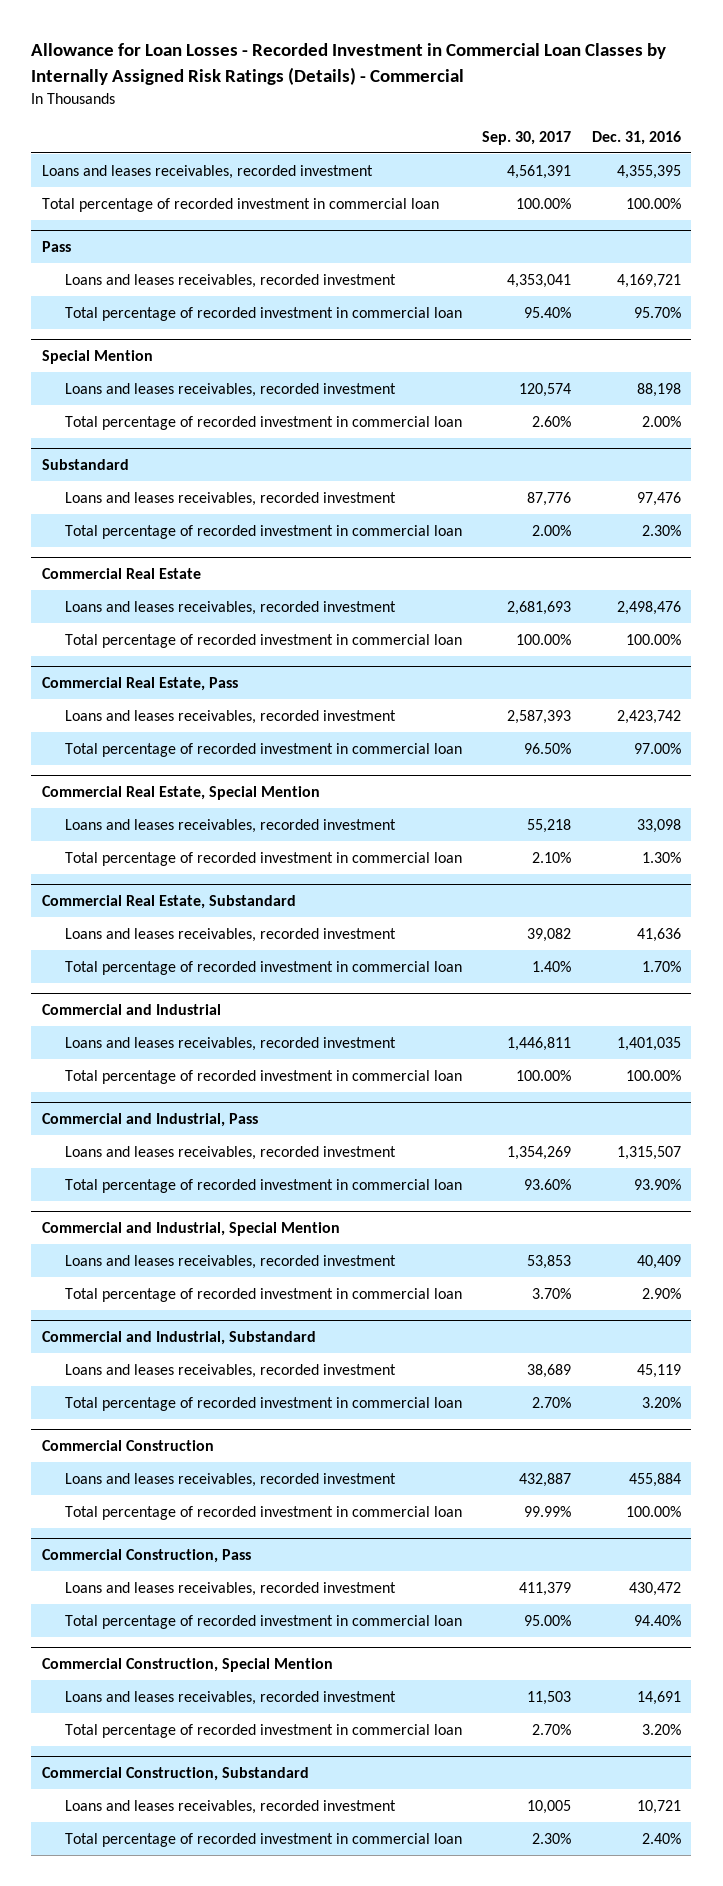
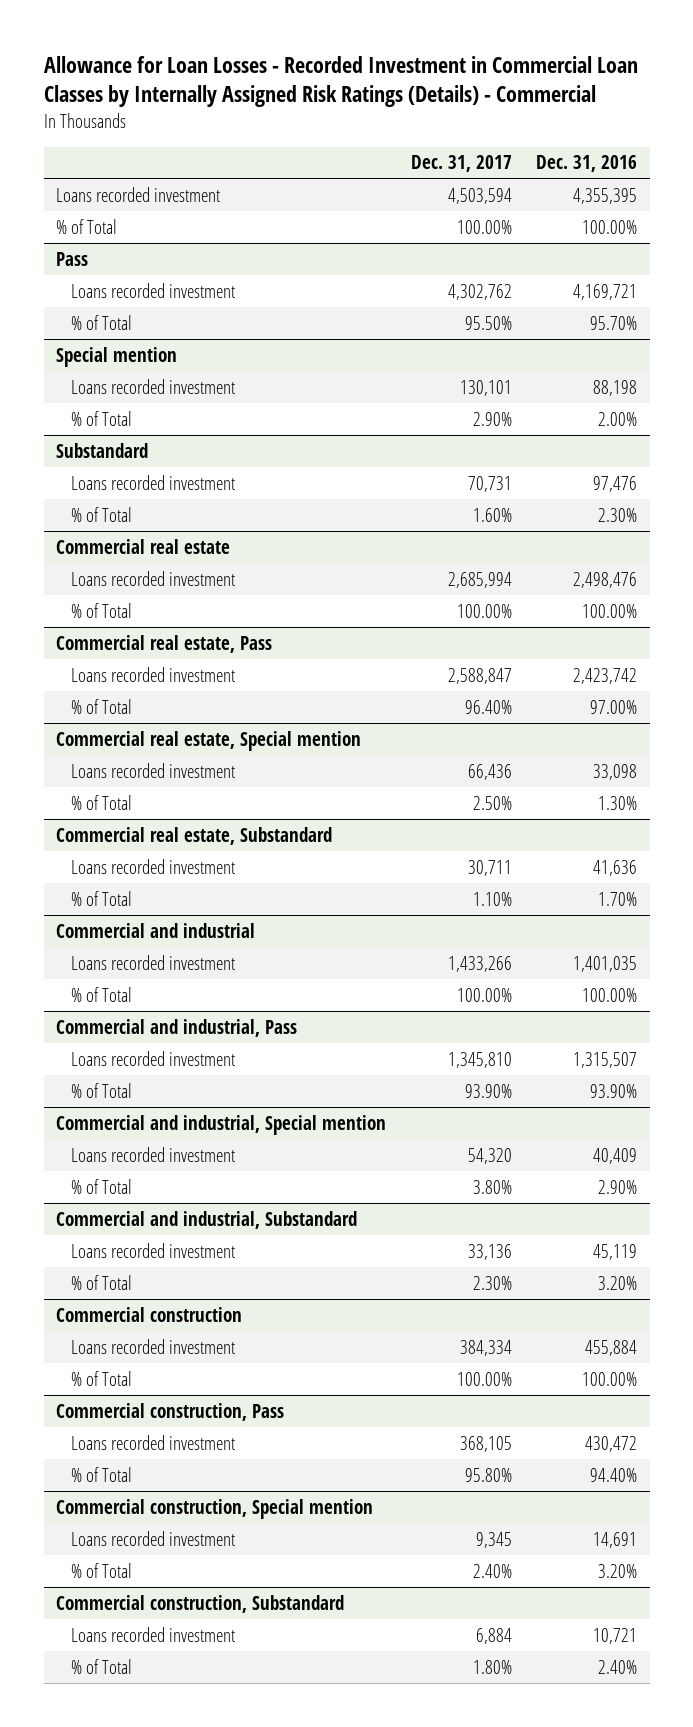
- | Sep. 30, 2017 | Dec. 31, 2016
+ | Dec. 31, 2017 | Dec. 31, 2016
- Loans and leases receivables, recorded investment | 4,561,391 | 4,355,395
- Total percentage of recorded investment in commercial loan | 100.00% | 100.00%
+ Loans recorded investment | 4,503,594 | 4,355,395
+ % of Total | 100.00% | 100.00%
@ Pass
- Loans and leases receivables, recorded investment | 4,353,041 | 4,169,721
- Total percentage of recorded investment in commercial loan | 95.40% | 95.70%
- Special Mention
- Loans and leases receivables, recorded investment | 120,574 | 88,198
- Total percentage of recorded investment in commercial loan | 2.60% | 2.00%
@ Pass
+ Loans recorded investment | 4,302,762 | 4,169,721
+ % of Total | 95.50% | 95.70%
+ Special mention
+ Loans recorded investment | 130,101 | 88,198
+ % of Total | 2.90% | 2.00%
@ Substandard
- Loans and leases receivables, recorded investment | 87,776 | 97,476
- Total percentage of recorded investment in commercial loan | 2.00% | 2.30%
- Commercial Real Estate
- Loans and leases receivables, recorded investment | 2,681,693 | 2,498,476
- Total percentage of recorded investment in commercial loan | 100.00% | 100.00%
- Commercial Real Estate, Pass
- Loans and leases receivables, recorded investment | 2,587,393 | 2,423,742
- Total percentage of recorded investment in commercial loan | 96.50% | 97.00%
- Commercial Real Estate, Special Mention
- Loans and leases receivables, recorded investment | 55,218 | 33,098
- Total percentage of recorded investment in commercial loan | 2.10% | 1.30%
- Commercial Real Estate, Substandard
- Loans and leases receivables, recorded investment | 39,082 | 41,636
- Total percentage of recorded investment in commercial loan | 1.40% | 1.70%
- Commercial and Industrial
- Loans and leases receivables, recorded investment | 1,446,811 | 1,401,035
- Total percentage of recorded investment in commercial loan | 100.00% | 100.00%
- Commercial and Industrial, Pass
- Loans and leases receivables, recorded investment | 1,354,269 | 1,315,507
- Total percentage of recorded investment in commercial loan | 93.60% | 93.90%
- Commercial and Industrial, Special Mention
- Loans and leases receivables, recorded investment | 53,853 | 40,409
- Total percentage of recorded investment in commercial loan | 3.70% | 2.90%
- Commercial and Industrial, Substandard
- Loans and leases receivables, recorded investment | 38,689 | 45,119
- Total percentage of recorded investment in commercial loan | 2.70% | 3.20%
- Commercial Construction
- Loans and leases receivables, recorded investment | 432,887 | 455,884
- Total percentage of recorded investment in commercial loan | 99.99% | 100.00%
- Commercial Construction, Pass
- Loans and leases receivables, recorded investment | 411,379 | 430,472
- Total percentage of recorded investment in commercial loan | 95.00% | 94.40%
- Commercial Construction, Special Mention
- Loans and leases receivables, recorded investment | 11,503 | 14,691
- Total percentage of recorded investment in commercial loan | 2.70% | 3.20%
- Commercial Construction, Substandard
- Loans and leases receivables, recorded investment | 10,005 | 10,721
- Total percentage of recorded investment in commercial loan | 2.30% | 2.40%
@ Substandard
+ Loans recorded investment | 70,731 | 97,476
+ % of Total | 1.60% | 2.30%
+ Commercial real estate
+ Loans recorded investment | 2,685,994 | 2,498,476
+ % of Total | 100.00% | 100.00%
+ Commercial real estate, Pass
+ Loans recorded investment | 2,588,847 | 2,423,742
+ % of Total | 96.40% | 97.00%
+ Commercial real estate, Special mention
+ Loans recorded investment | 66,436 | 33,098
+ % of Total | 2.50% | 1.30%
+ Commercial real estate, Substandard
+ Loans recorded investment | 30,711 | 41,636
+ % of Total | 1.10% | 1.70%
+ Commercial and industrial
+ Loans recorded investment | 1,433,266 | 1,401,035
+ % of Total | 100.00% | 100.00%
+ Commercial and industrial, Pass
+ Loans recorded investment | 1,345,810 | 1,315,507
+ % of Total | 93.90% | 93.90%
+ Commercial and industrial, Special mention
+ Loans recorded investment | 54,320 | 40,409
+ % of Total | 3.80% | 2.90%
+ Commercial and industrial, Substandard
+ Loans recorded investment | 33,136 | 45,119
+ % of Total | 2.30% | 3.20%
+ Commercial construction
+ Loans recorded investment | 384,334 | 455,884
+ % of Total | 100.00% | 100.00%
+ Commercial construction, Pass
+ Loans recorded investment | 368,105 | 430,472
+ % of Total | 95.80% | 94.40%
+ Commercial construction, Special mention
+ Loans recorded investment | 9,345 | 14,691
+ % of Total | 2.40% | 3.20%
+ Commercial construction, Substandard
+ Loans recorded investment | 6,884 | 10,721
+ % of Total | 1.80% | 2.40%

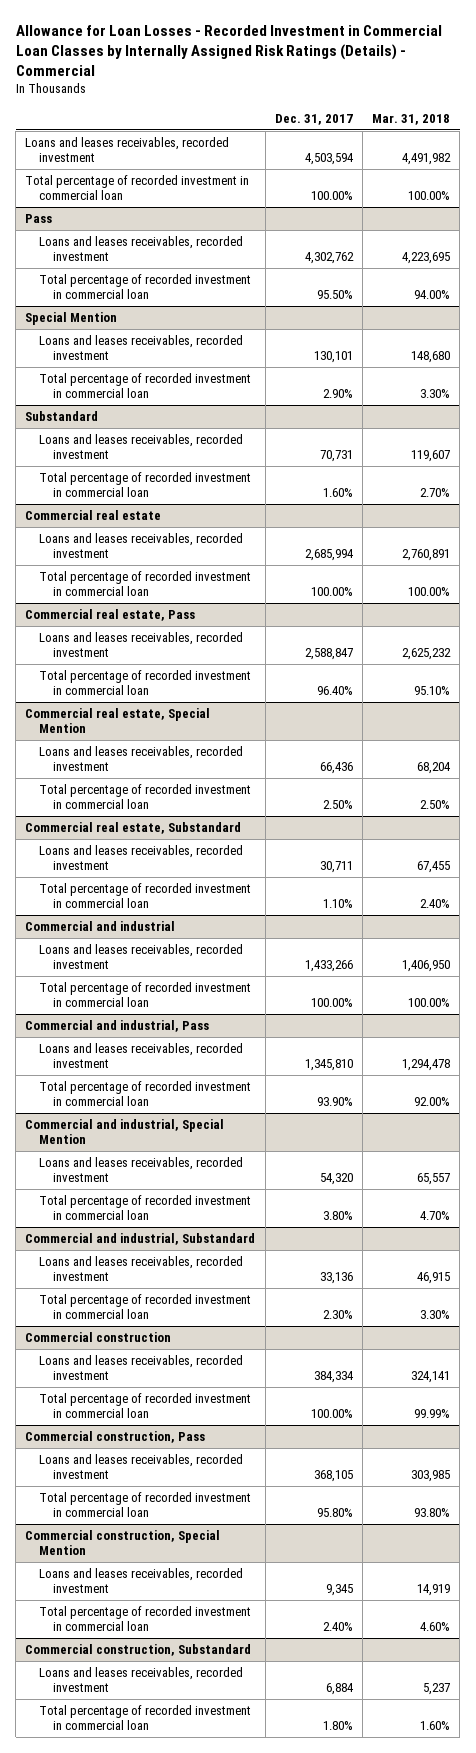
- | Dec. 31, 2017 | Dec. 31, 2016
+ | Dec. 31, 2017 | Mar. 31, 2018
- Loans recorded investment | 4,503,594 | 4,355,395
- % of Total | 100.00% | 100.00%
+ Loans and leases receivables, recorded investment | 4,503,594 | 4,491,982
+ Total percentage of recorded investment in commercial loan | 100.00% | 100.00%
@ Pass
- Loans recorded investment | 4,302,762 | 4,169,721
- % of Total | 95.50% | 95.70%
- Special mention
- Loans recorded investment | 130,101 | 88,198
- % of Total | 2.90% | 2.00%
@ Pass
+ Loans and leases receivables, recorded investment | 4,302,762 | 4,223,695
+ Total percentage of recorded investment in commercial loan | 95.50% | 94.00%
+ Special Mention
+ Loans and leases receivables, recorded investment | 130,101 | 148,680
+ Total percentage of recorded investment in commercial loan | 2.90% | 3.30%
@ Substandard
- Loans recorded investment | 70,731 | 97,476
- % of Total | 1.60% | 2.30%
+ Loans and leases receivables, recorded investment | 70,731 | 119,607
+ Total percentage of recorded investment in commercial loan | 1.60% | 2.70%
@ Commercial real estate
- Loans recorded investment | 2,685,994 | 2,498,476
- % of Total | 100.00% | 100.00%
+ Loans and leases receivables, recorded investment | 2,685,994 | 2,760,891
+ Total percentage of recorded investment in commercial loan | 100.00% | 100.00%
@ Commercial real estate, Pass
- Loans recorded investment | 2,588,847 | 2,423,742
- % of Total | 96.40% | 97.00%
- Commercial real estate, Special mention
- Loans recorded investment | 66,436 | 33,098
- % of Total | 2.50% | 1.30%
@ Commercial real estate, Pass
+ Loans and leases receivables, recorded investment | 2,588,847 | 2,625,232
+ Total percentage of recorded investment in commercial loan | 96.40% | 95.10%
+ Commercial real estate, Special Mention
+ Loans and leases receivables, recorded investment | 66,436 | 68,204
+ Total percentage of recorded investment in commercial loan | 2.50% | 2.50%
@ Commercial real estate, Substandard
- Loans recorded investment | 30,711 | 41,636
- % of Total | 1.10% | 1.70%
+ Loans and leases receivables, recorded investment | 30,711 | 67,455
+ Total percentage of recorded investment in commercial loan | 1.10% | 2.40%
@ Commercial and industrial
- Loans recorded investment | 1,433,266 | 1,401,035
- % of Total | 100.00% | 100.00%
+ Loans and leases receivables, recorded investment | 1,433,266 | 1,406,950
+ Total percentage of recorded investment in commercial loan | 100.00% | 100.00%
@ Commercial and industrial, Pass
- Loans recorded investment | 1,345,810 | 1,315,507
- % of Total | 93.90% | 93.90%
- Commercial and industrial, Special mention
- Loans recorded investment | 54,320 | 40,409
- % of Total | 3.80% | 2.90%
@ Commercial and industrial, Pass
+ Loans and leases receivables, recorded investment | 1,345,810 | 1,294,478
+ Total percentage of recorded investment in commercial loan | 93.90% | 92.00%
+ Commercial and industrial, Special Mention
+ Loans and leases receivables, recorded investment | 54,320 | 65,557
+ Total percentage of recorded investment in commercial loan | 3.80% | 4.70%
@ Commercial and industrial, Substandard
- Loans recorded investment | 33,136 | 45,119
- % of Total | 2.30% | 3.20%
+ Loans and leases receivables, recorded investment | 33,136 | 46,915
+ Total percentage of recorded investment in commercial loan | 2.30% | 3.30%
@ Commercial construction
- Loans recorded investment | 384,334 | 455,884
- % of Total | 100.00% | 100.00%
+ Loans and leases receivables, recorded investment | 384,334 | 324,141
+ Total percentage of recorded investment in commercial loan | 100.00% | 99.99%
@ Commercial construction, Pass
- Loans recorded investment | 368,105 | 430,472
- % of Total | 95.80% | 94.40%
- Commercial construction, Special mention
- Loans recorded investment | 9,345 | 14,691
- % of Total | 2.40% | 3.20%
@ Commercial construction, Pass
+ Loans and leases receivables, recorded investment | 368,105 | 303,985
+ Total percentage of recorded investment in commercial loan | 95.80% | 93.80%
+ Commercial construction, Special Mention
+ Loans and leases receivables, recorded investment | 9,345 | 14,919
+ Total percentage of recorded investment in commercial loan | 2.40% | 4.60%
@ Commercial construction, Substandard
- Loans recorded investment | 6,884 | 10,721
- % of Total | 1.80% | 2.40%
+ Loans and leases receivables, recorded investment | 6,884 | 5,237
+ Total percentage of recorded investment in commercial loan | 1.80% | 1.60%

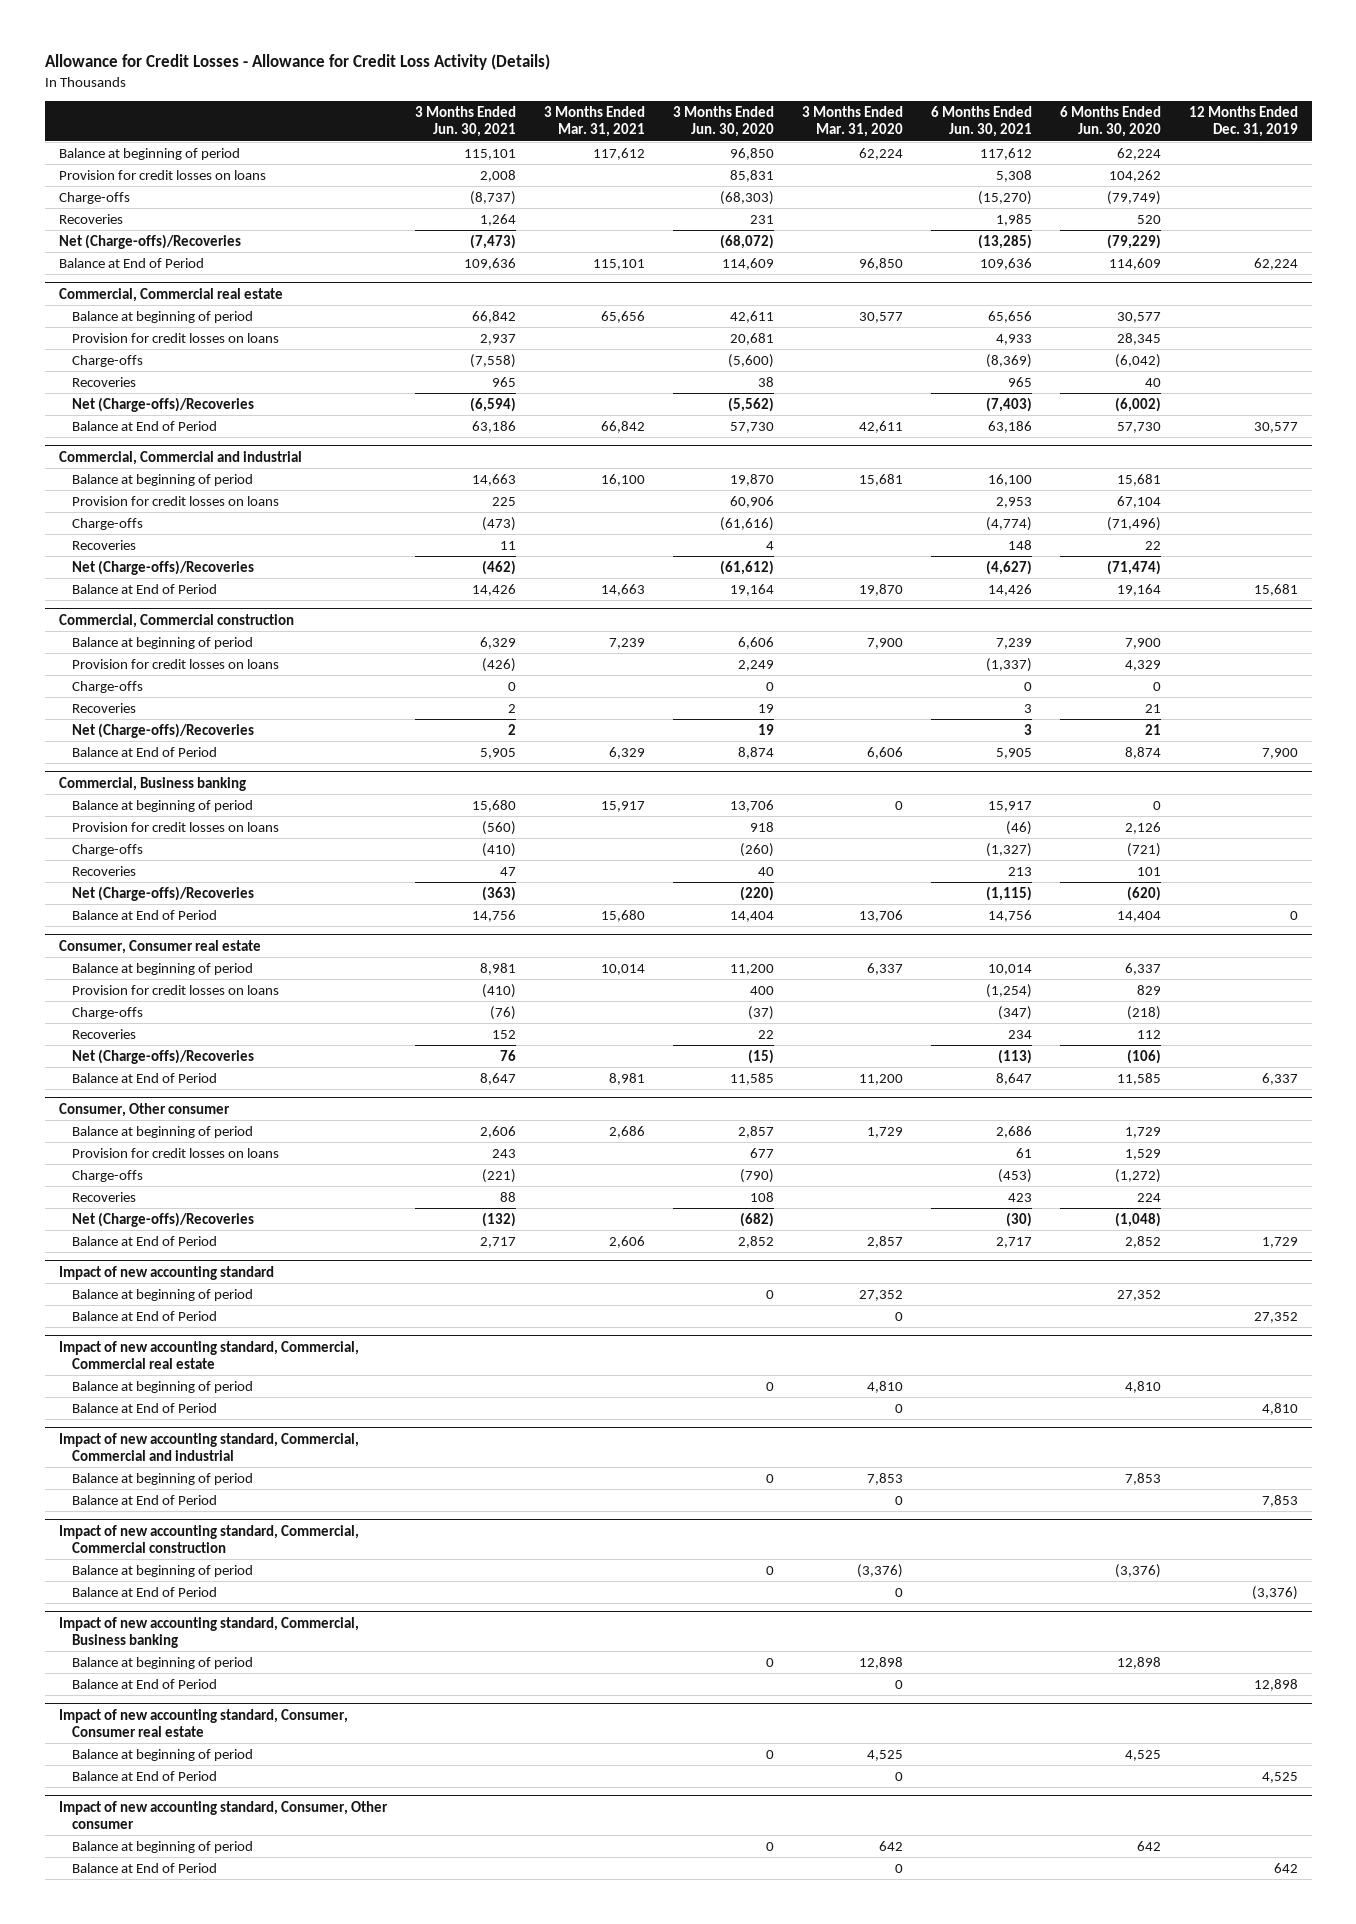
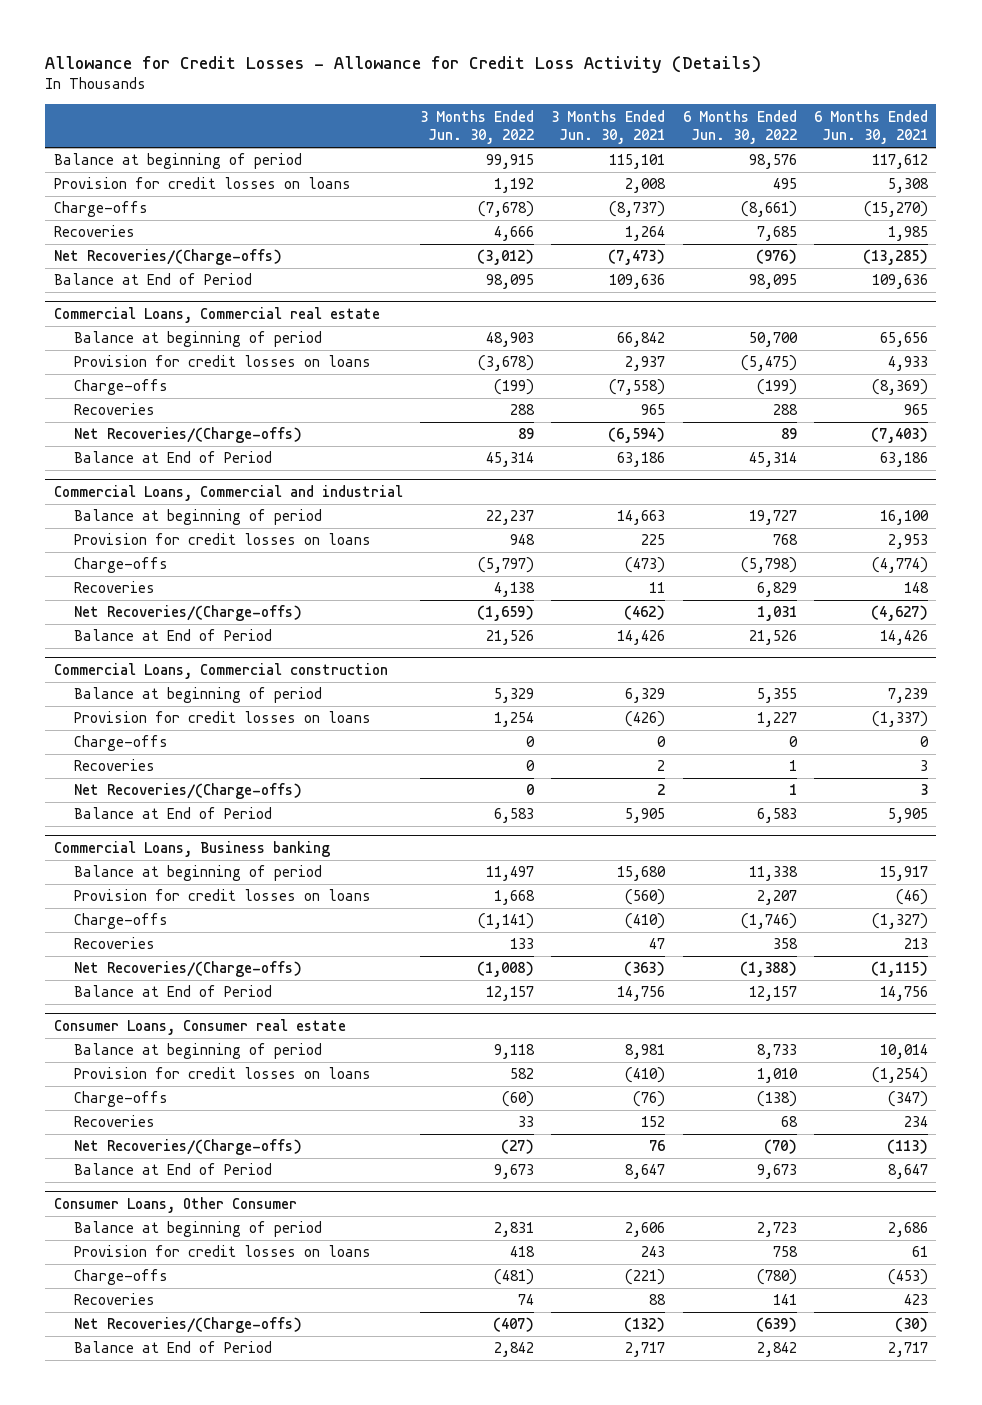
- | 3 Months Ended Jun. 30, 2021 | 3 Months Ended Mar. 31, 2021 | 3 Months Ended Jun. 30, 2020 | 3 Months Ended Mar. 31, 2020 | 6 Months Ended Jun. 30, 2021 | 6 Months Ended Jun. 30, 2020 | 12 Months Ended Dec. 31, 2019
+ | 3 Months Ended Jun. 30, 2022 | 3 Months Ended Jun. 30, 2021 | 6 Months Ended Jun. 30, 2022 | 6 Months Ended Jun. 30, 2021
- Net (Charge-offs)/Recoveries | (7,473) | | (68,072) | | (13,285) | (79,229) |
+ Net Recoveries/(Charge-offs) | (3,012) | (7,473) | (976) | (13,285)
- Commercial, Commercial real estate
+ Commercial Loans, Commercial real estate
- Net (Charge-offs)/Recoveries | (6,594) | | (5,562) | | (7,403) | (6,002) |
+ Net Recoveries/(Charge-offs) | 89 | (6,594) | 89 | (7,403)
- Commercial, Commercial and industrial
+ Commercial Loans, Commercial and industrial
- Net (Charge-offs)/Recoveries | (462) | | (61,612) | | (4,627) | (71,474) |
+ Net Recoveries/(Charge-offs) | (1,659) | (462) | 1,031 | (4,627)
- Commercial, Commercial construction
+ Commercial Loans, Commercial construction
- Net (Charge-offs)/Recoveries | 2 | | 19 | | 3 | 21 |
+ Net Recoveries/(Charge-offs) | 0 | 2 | 1 | 3
- Commercial, Business banking
+ Commercial Loans, Business banking
- Net (Charge-offs)/Recoveries | (363) | | (220) | | (1,115) | (620) |
+ Net Recoveries/(Charge-offs) | (1,008) | (363) | (1,388) | (1,115)
- Consumer, Consumer real estate
+ Consumer Loans, Consumer real estate
- Net (Charge-offs)/Recoveries | 76 | | (15) | | (113) | (106) |
+ Net Recoveries/(Charge-offs) | (27) | 76 | (70) | (113)
- Consumer, Other consumer
+ Consumer Loans, Other Consumer
- Net (Charge-offs)/Recoveries | (132) | | (682) | | (30) | (1,048) |
+ Net Recoveries/(Charge-offs) | (407) | (132) | (639) | (30)
- Impact of new accounting standard
- Balance at beginning of period | | | 0 | 27,352 | | 27,352 |
- Balance at End of Period | | | | 0 | | | 27,352
- Impact of new accounting standard, Commercial, Commercial real estate
- Balance at beginning of period | | | 0 | 4,810 | | 4,810 |
- Balance at End of Period | | | | 0 | | | 4,810
- Impact of new accounting standard, Commercial, Commercial and industrial
- Balance at beginning of period | | | 0 | 7,853 | | 7,853 |
- Balance at End of Period | | | | 0 | | | 7,853
- Impact of new accounting standard, Commercial, Commercial construction
- Balance at beginning of period | | | 0 | (3,376) | | (3,376) |
- Balance at End of Period | | | | 0 | | | (3,376)
- Impact of new accounting standard, Commercial, Business banking
- Balance at beginning of period | | | 0 | 12,898 | | 12,898 |
- Balance at End of Period | | | | 0 | | | 12,898
- Impact of new accounting standard, Consumer, Consumer real estate
- Balance at beginning of period | | | 0 | 4,525 | | 4,525 |
- Balance at End of Period | | | | 0 | | | 4,525
- Impact of new accounting standard, Consumer, Other consumer
- Balance at beginning of period | | | 0 | 642 | | 642 |
- Balance at End of Period | | | | 0 | | | 642

